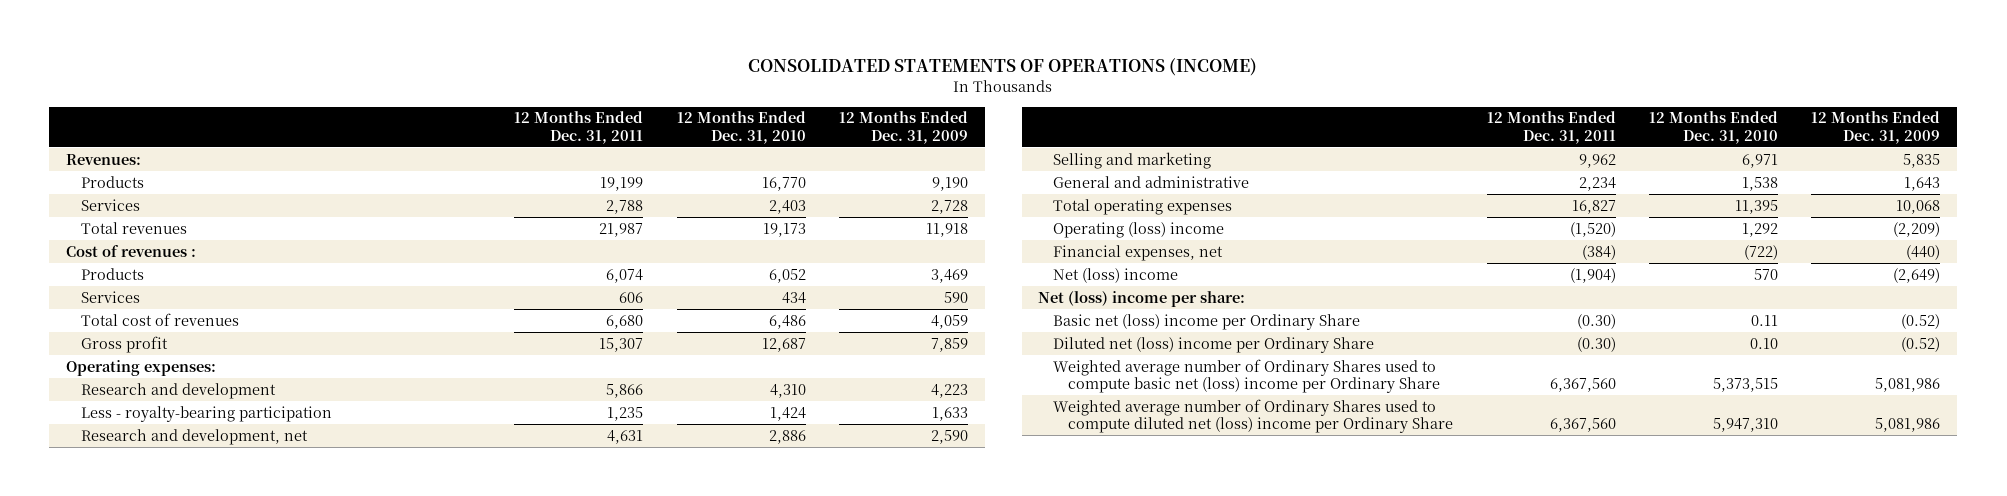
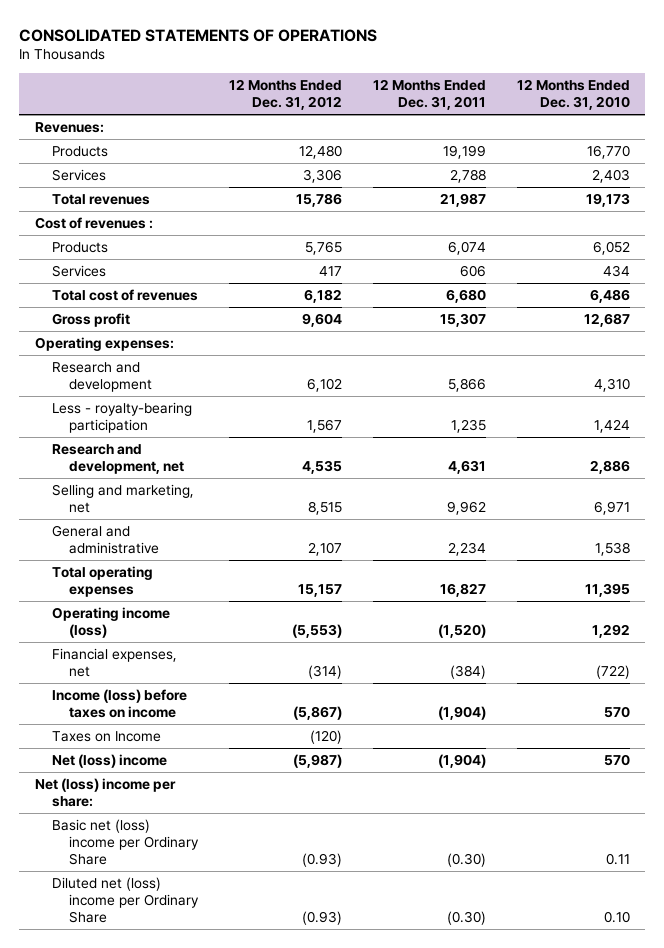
- CONSOLIDATED STATEMENTS OF OPERATIONS (INCOME)
+ CONSOLIDATED STATEMENTS OF OPERATIONS
- | 12 Months Ended Dec. 31, 2011 | 12 Months Ended Dec. 31, 2010 | 12 Months Ended Dec. 31, 2009
+ | 12 Months Ended Dec. 31, 2012 | 12 Months Ended Dec. 31, 2011 | 12 Months Ended Dec. 31, 2010
- Selling and marketing | 9,962 | 6,971 | 5,835
+ Selling and marketing, net | 8,515 | 9,962 | 6,971
- Operating (loss) income | (1,520) | 1,292 | (2,209)
+ Operating income (loss) | (5,553) | (1,520) | 1,292
+ Income (loss) before taxes on income | (5,867) | (1,904) | 570
+ Taxes on Income | (120) | |
- Weighted average number of Ordinary Shares used to compute basic net (loss) income per Ordinary Share | 6,367,560 | 5,373,515 | 5,081,986
- Weighted average number of Ordinary Shares used to compute diluted net (loss) income per Ordinary Share | 6,367,560 | 5,947,310 | 5,081,986

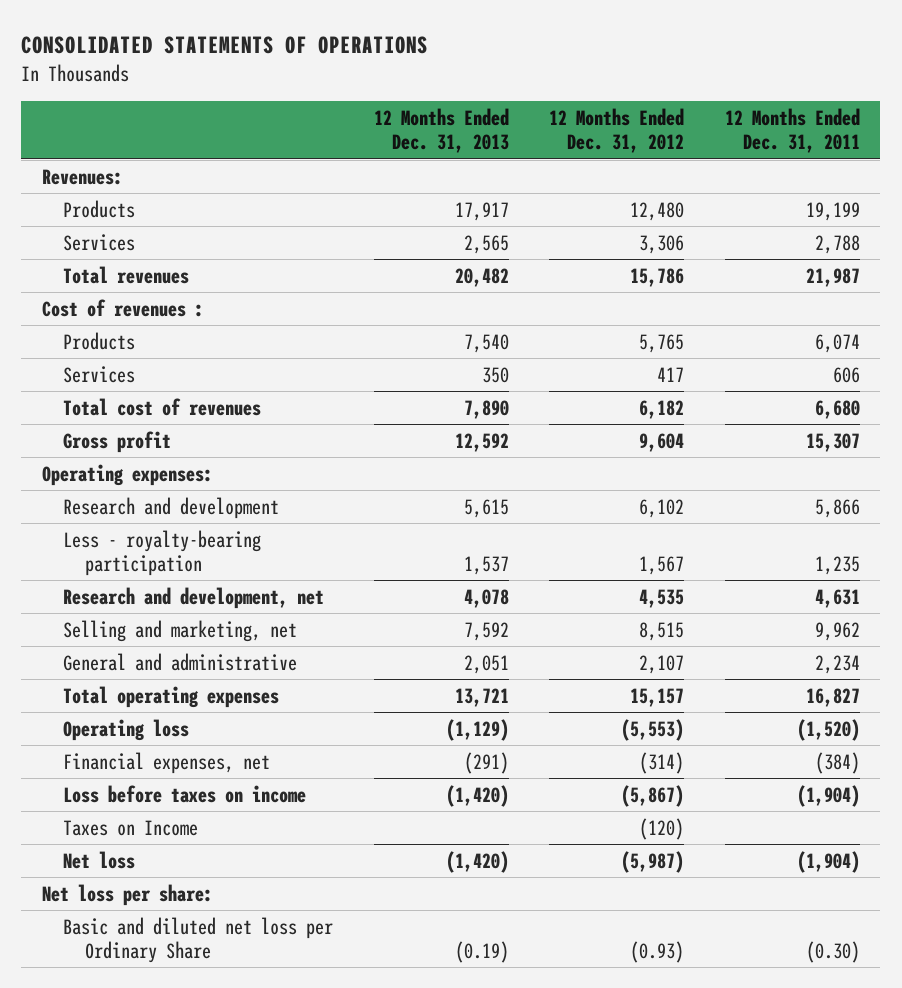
- | 12 Months Ended Dec. 31, 2012 | 12 Months Ended Dec. 31, 2011 | 12 Months Ended Dec. 31, 2010
+ | 12 Months Ended Dec. 31, 2013 | 12 Months Ended Dec. 31, 2012 | 12 Months Ended Dec. 31, 2011
- Operating income (loss) | (5,553) | (1,520) | 1,292
+ Operating loss | (1,129) | (5,553) | (1,520)
- Income (loss) before taxes on income | (5,867) | (1,904) | 570
+ Loss before taxes on income | (1,420) | (5,867) | (1,904)
- Net (loss) income | (5,987) | (1,904) | 570
- Net (loss) income per share:
- Basic net (loss) income per Ordinary Share | (0.93) | (0.30) | 0.11
- Diluted net (loss) income per Ordinary Share | (0.93) | (0.30) | 0.10
+ Net loss | (1,420) | (5,987) | (1,904)
+ Net loss per share:
+ Basic and diluted net loss per Ordinary Share | (0.19) | (0.93) | (0.30)

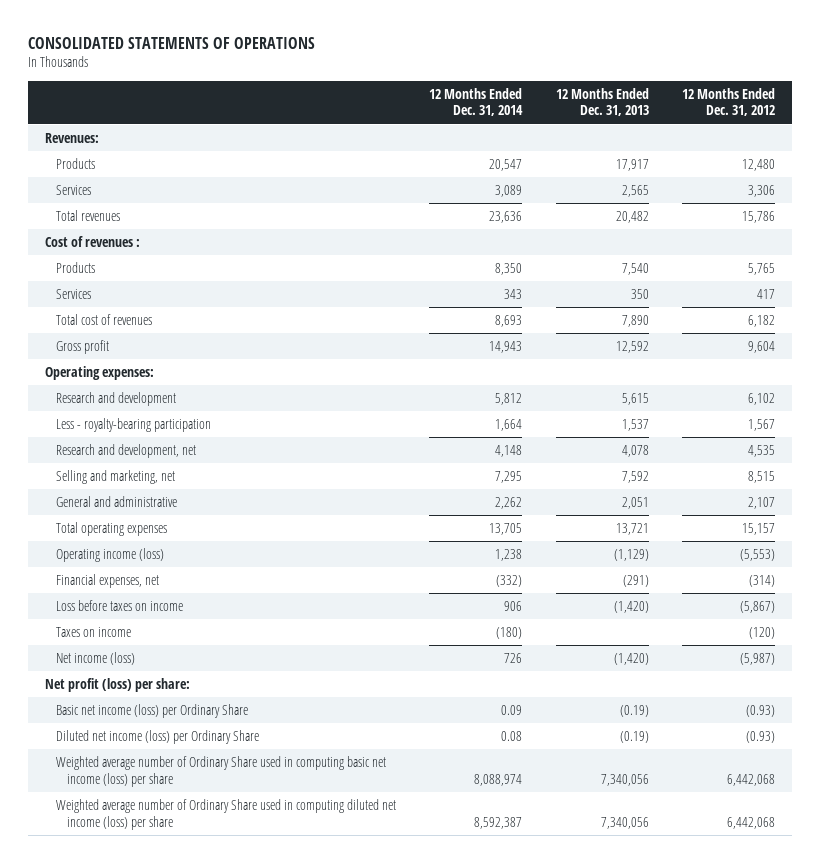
- | 12 Months Ended Dec. 31, 2013 | 12 Months Ended Dec. 31, 2012 | 12 Months Ended Dec. 31, 2011
+ | 12 Months Ended Dec. 31, 2014 | 12 Months Ended Dec. 31, 2013 | 12 Months Ended Dec. 31, 2012
- Operating loss | (1,129) | (5,553) | (1,520)
+ Operating income (loss) | 1,238 | (1,129) | (5,553)
- Taxes on Income | | (120) |
- Net loss | (1,420) | (5,987) | (1,904)
- Net loss per share:
- Basic and diluted net loss per Ordinary Share | (0.19) | (0.93) | (0.30)
+ Taxes on income | (180) | | (120)
+ Net income (loss) | 726 | (1,420) | (5,987)
+ Net profit (loss) per share:
+ Basic net income (loss) per Ordinary Share | 0.09 | (0.19) | (0.93)
+ Diluted net income (loss) per Ordinary Share | 0.08 | (0.19) | (0.93)
+ Weighted average number of Ordinary Share used in computing basic net income (loss) per share | 8,088,974 | 7,340,056 | 6,442,068
+ Weighted average number of Ordinary Share used in computing diluted net income (loss) per share | 8,592,387 | 7,340,056 | 6,442,068

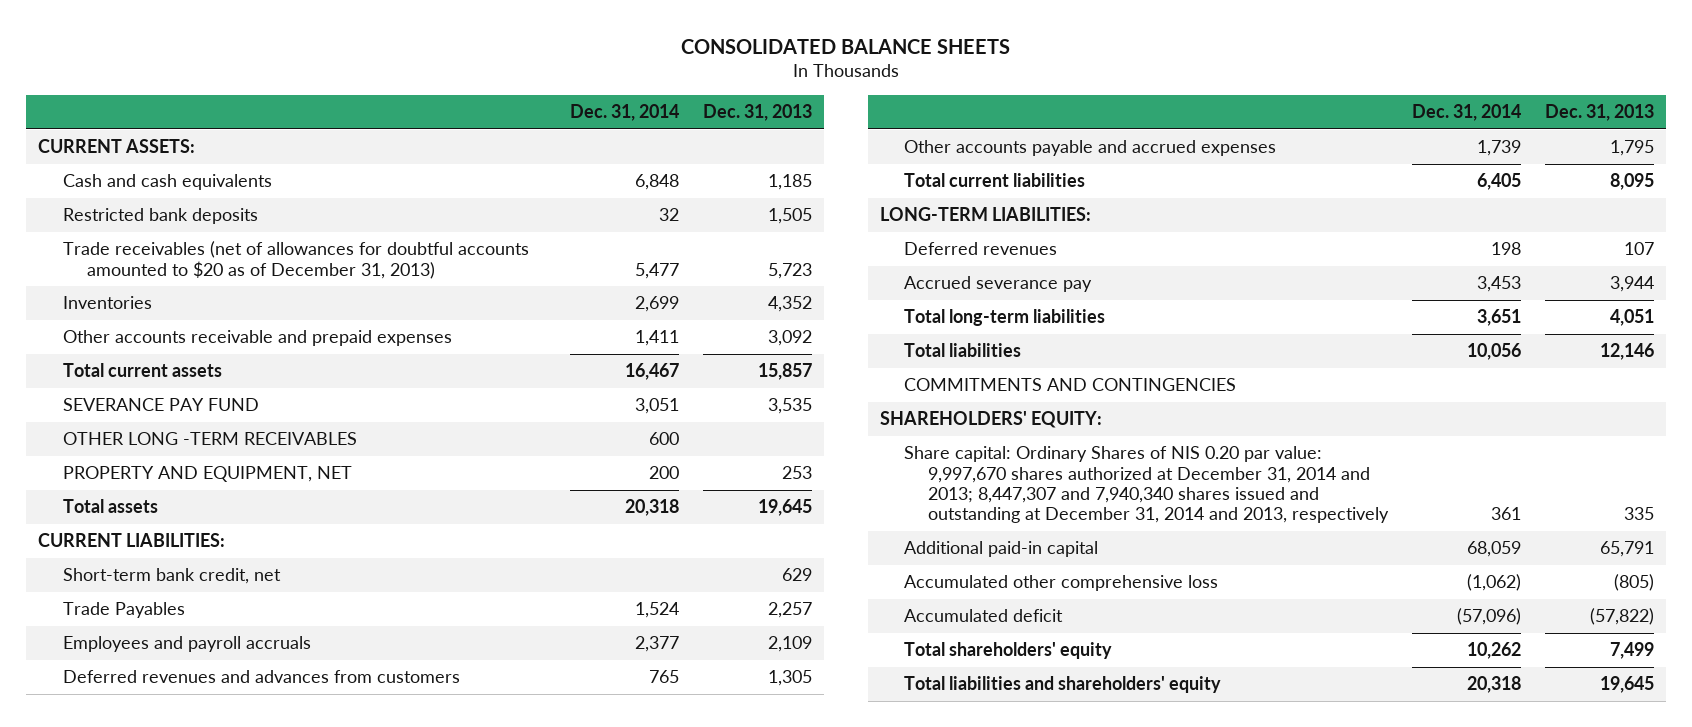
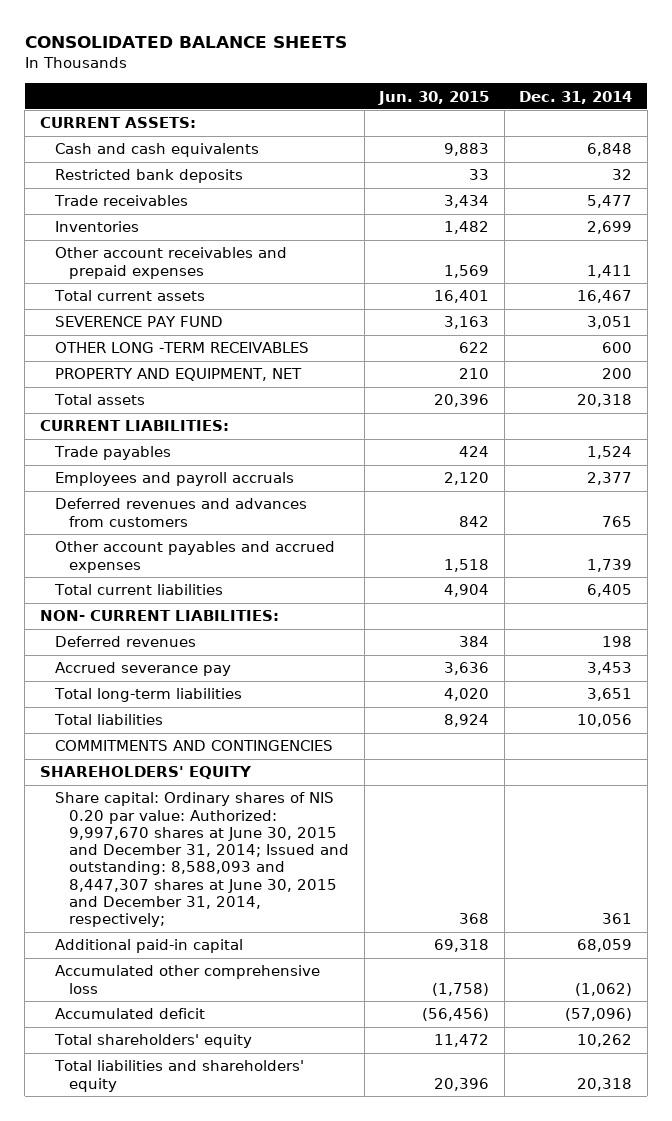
- | Dec. 31, 2014 | Dec. 31, 2013
+ | Jun. 30, 2015 | Dec. 31, 2014
- Trade receivables (net of allowances for doubtful accounts amounted to $20 as of December 31, 2013) | 5,477 | 5,723
+ Trade receivables | 3,434 | 5,477
- Other accounts receivable and prepaid expenses | 1,411 | 3,092
+ Other account receivables and prepaid expenses | 1,569 | 1,411
- SEVERANCE PAY FUND | 3,051 | 3,535
+ SEVERENCE PAY FUND | 3,163 | 3,051
- Short-term bank credit, net | | 629
- Trade Payables | 1,524 | 2,257
+ Trade payables | 424 | 1,524
- Other accounts payable and accrued expenses | 1,739 | 1,795
+ Other account payables and accrued expenses | 1,518 | 1,739
- LONG-TERM LIABILITIES:
+ NON- CURRENT LIABILITIES:
- SHAREHOLDERS' EQUITY:
- Share capital: Ordinary Shares of NIS 0.20 par value: 9,997,670 shares authorized at December 31, 2014 and 2013; 8,447,307 and 7,940,340 shares issued and outstanding at December 31, 2014 and 2013, respectively | 361 | 335
+ SHAREHOLDERS' EQUITY
+ Share capital: Ordinary shares of NIS 0.20 par value: Authorized: 9,997,670 shares at June 30, 2015 and December 31, 2014; Issued and outstanding: 8,588,093 and 8,447,307 shares at June 30, 2015 and December 31, 2014, respectively; | 368 | 361

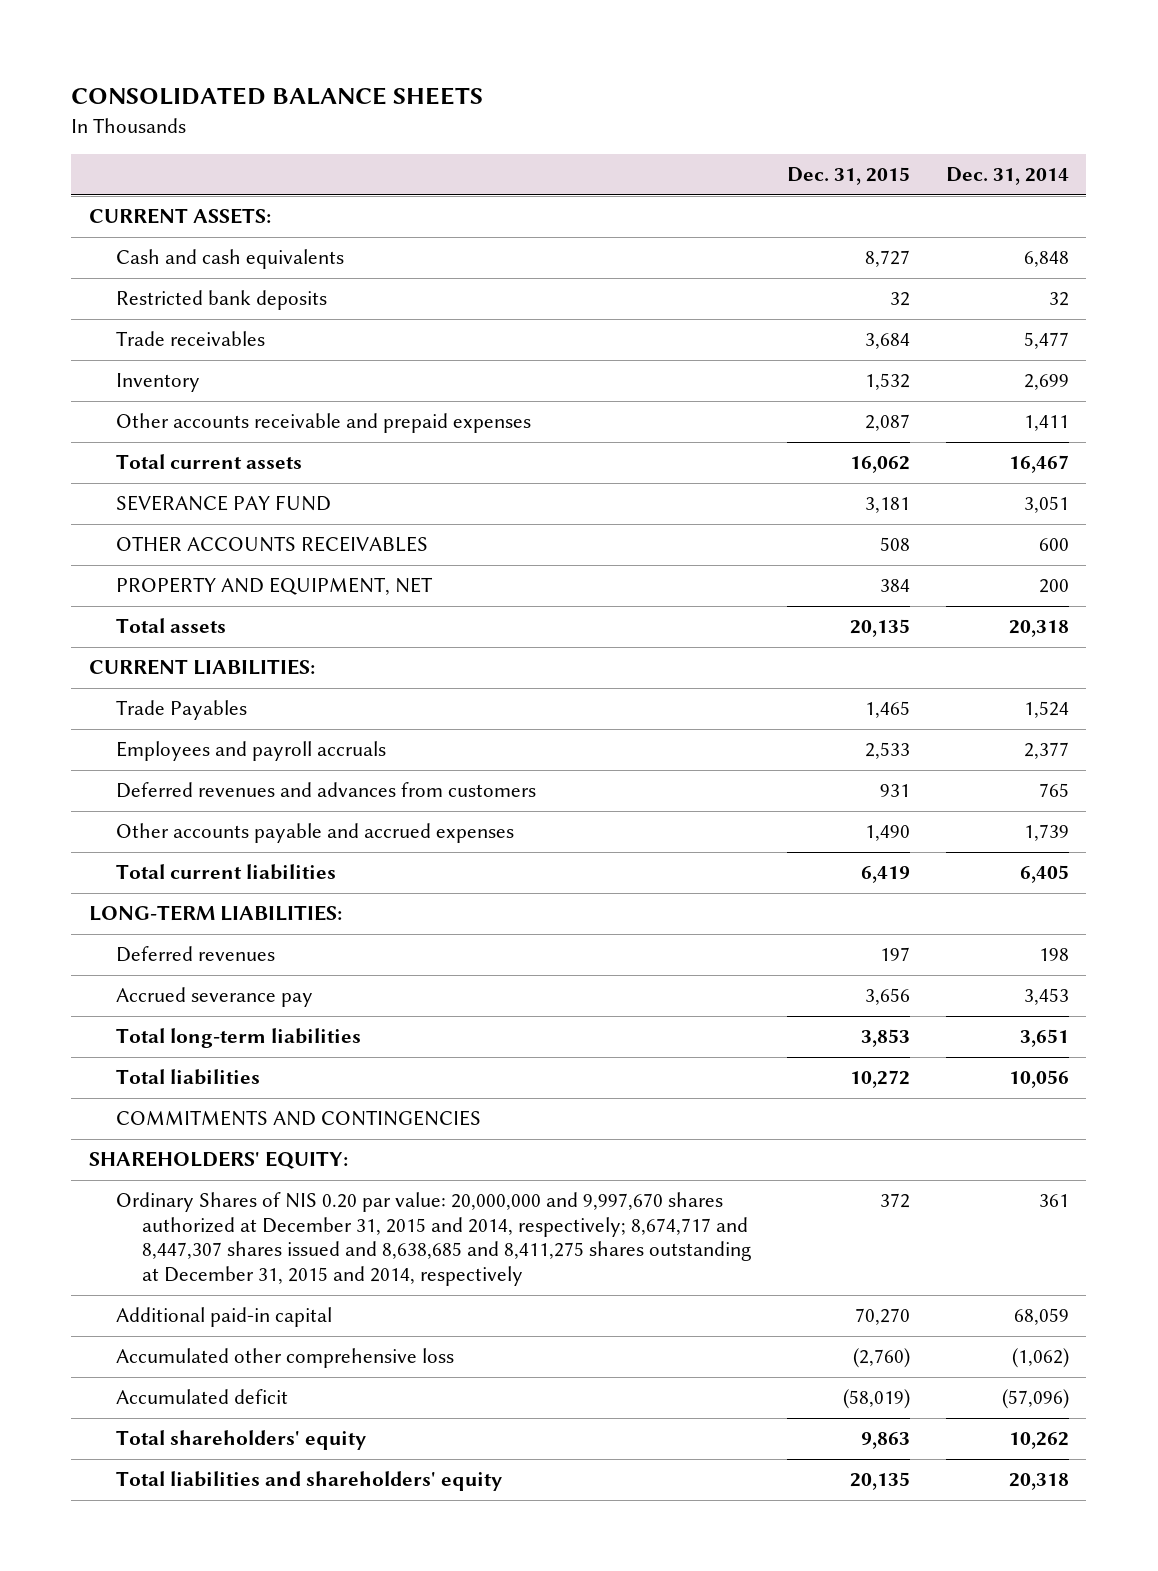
- | Jun. 30, 2015 | Dec. 31, 2014
+ | Dec. 31, 2015 | Dec. 31, 2014
- Inventories | 1,482 | 2,699
- Other account receivables and prepaid expenses | 1,569 | 1,411
+ Inventory | 1,532 | 2,699
+ Other accounts receivable and prepaid expenses | 2,087 | 1,411
- SEVERENCE PAY FUND | 3,163 | 3,051
- OTHER LONG -TERM RECEIVABLES | 622 | 600
+ SEVERANCE PAY FUND | 3,181 | 3,051
+ OTHER ACCOUNTS RECEIVABLES | 508 | 600
- Trade payables | 424 | 1,524
+ Trade Payables | 1,465 | 1,524
- Other account payables and accrued expenses | 1,518 | 1,739
+ Other accounts payable and accrued expenses | 1,490 | 1,739
- NON- CURRENT LIABILITIES:
+ LONG-TERM LIABILITIES:
- SHAREHOLDERS' EQUITY
- Share capital: Ordinary shares of NIS 0.20 par value: Authorized: 9,997,670 shares at June 30, 2015 and December 31, 2014; Issued and outstanding: 8,588,093 and 8,447,307 shares at June 30, 2015 and December 31, 2014, respectively; | 368 | 361
+ SHAREHOLDERS' EQUITY:
+ Ordinary Shares of NIS 0.20 par value: 20,000,000 and 9,997,670 shares authorized at December 31, 2015 and 2014, respectively; 8,674,717 and 8,447,307 shares issued and 8,638,685 and 8,411,275 shares outstanding at December 31, 2015 and 2014, respectively | 372 | 361

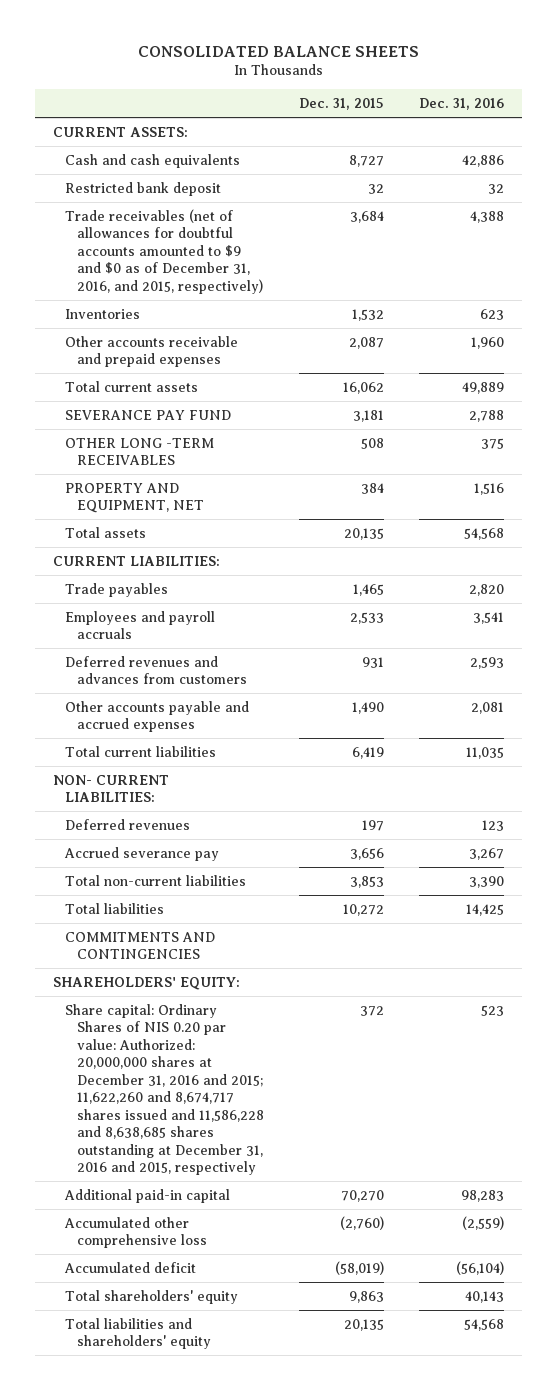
- | Dec. 31, 2015 | Dec. 31, 2014
+ | Dec. 31, 2015 | Dec. 31, 2016
- Restricted bank deposits | 32 | 32
- Trade receivables | 3,684 | 5,477
- Inventory | 1,532 | 2,699
+ Restricted bank deposit | 32 | 32
+ Trade receivables (net of allowances for doubtful accounts amounted to $9 and $0 as of December 31, 2016, and 2015, respectively) | 3,684 | 4,388
+ Inventories | 1,532 | 623
- OTHER ACCOUNTS RECEIVABLES | 508 | 600
+ OTHER LONG -TERM RECEIVABLES | 508 | 375
- Trade Payables | 1,465 | 1,524
+ Trade payables | 1,465 | 2,820
- LONG-TERM LIABILITIES:
+ NON- CURRENT LIABILITIES:
- Total long-term liabilities | 3,853 | 3,651
+ Total non-current liabilities | 3,853 | 3,390
- Ordinary Shares of NIS 0.20 par value: 20,000,000 and 9,997,670 shares authorized at December 31, 2015 and 2014, respectively; 8,674,717 and 8,447,307 shares issued and 8,638,685 and 8,411,275 shares outstanding at December 31, 2015 and 2014, respectively | 372 | 361
+ Share capital: Ordinary Shares of NIS 0.20 par value: Authorized: 20,000,000 shares at December 31, 2016 and 2015; 11,622,260 and 8,674,717 shares issued and 11,586,228 and 8,638,685 shares outstanding at December 31, 2016 and 2015, respectively | 372 | 523

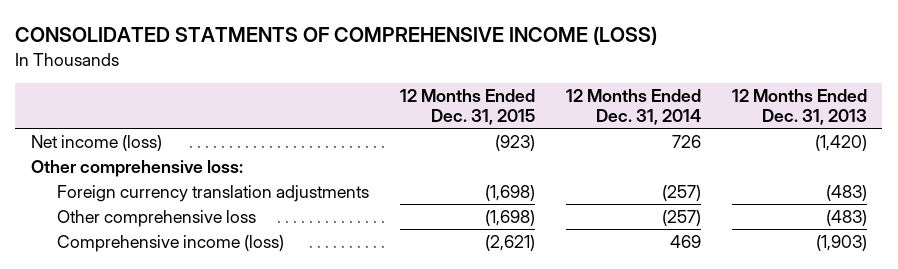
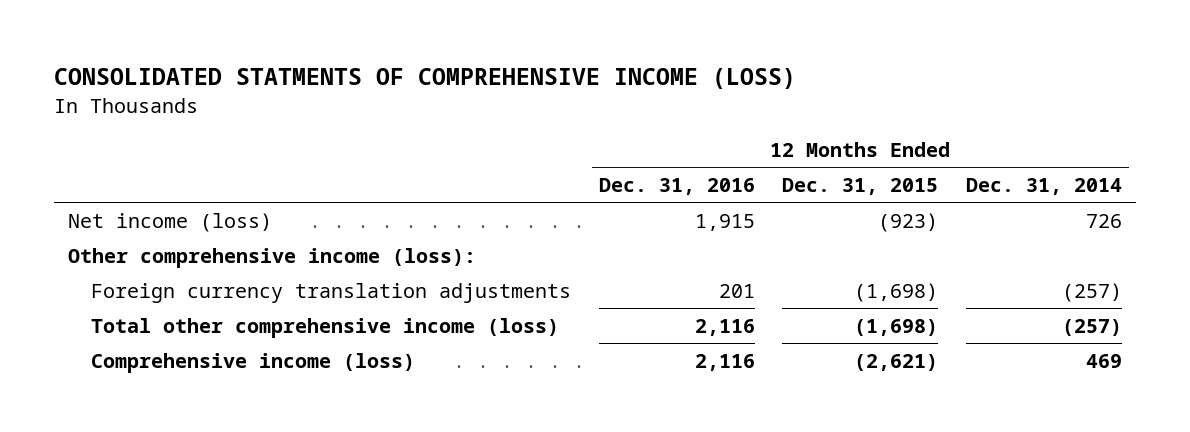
- | 12 Months Ended Dec. 31, 2015 | 12 Months Ended Dec. 31, 2014 | 12 Months Ended Dec. 31, 2013
+ | 12 Months Ended Dec. 31, 2016 | 12 Months Ended Dec. 31, 2015 | 12 Months Ended Dec. 31, 2014
- Other comprehensive loss:
+ Other comprehensive income (loss):
- Other comprehensive loss | (1,698) | (257) | (483)
+ Total other comprehensive income (loss) | 2,116 | (1,698) | (257)

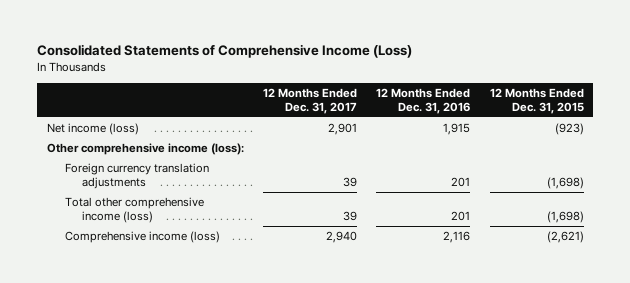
- CONSOLIDATED STATMENTS OF COMPREHENSIVE INCOME (LOSS)
+ Consolidated Statements of Comprehensive Income (Loss)
- | 12 Months Ended Dec. 31, 2016 | 12 Months Ended Dec. 31, 2015 | 12 Months Ended Dec. 31, 2014
+ | 12 Months Ended Dec. 31, 2017 | 12 Months Ended Dec. 31, 2016 | 12 Months Ended Dec. 31, 2015
- Total other comprehensive income (loss) | 2,116 | (1,698) | (257)
+ Total other comprehensive income (loss) | 39 | 201 | (1,698)

